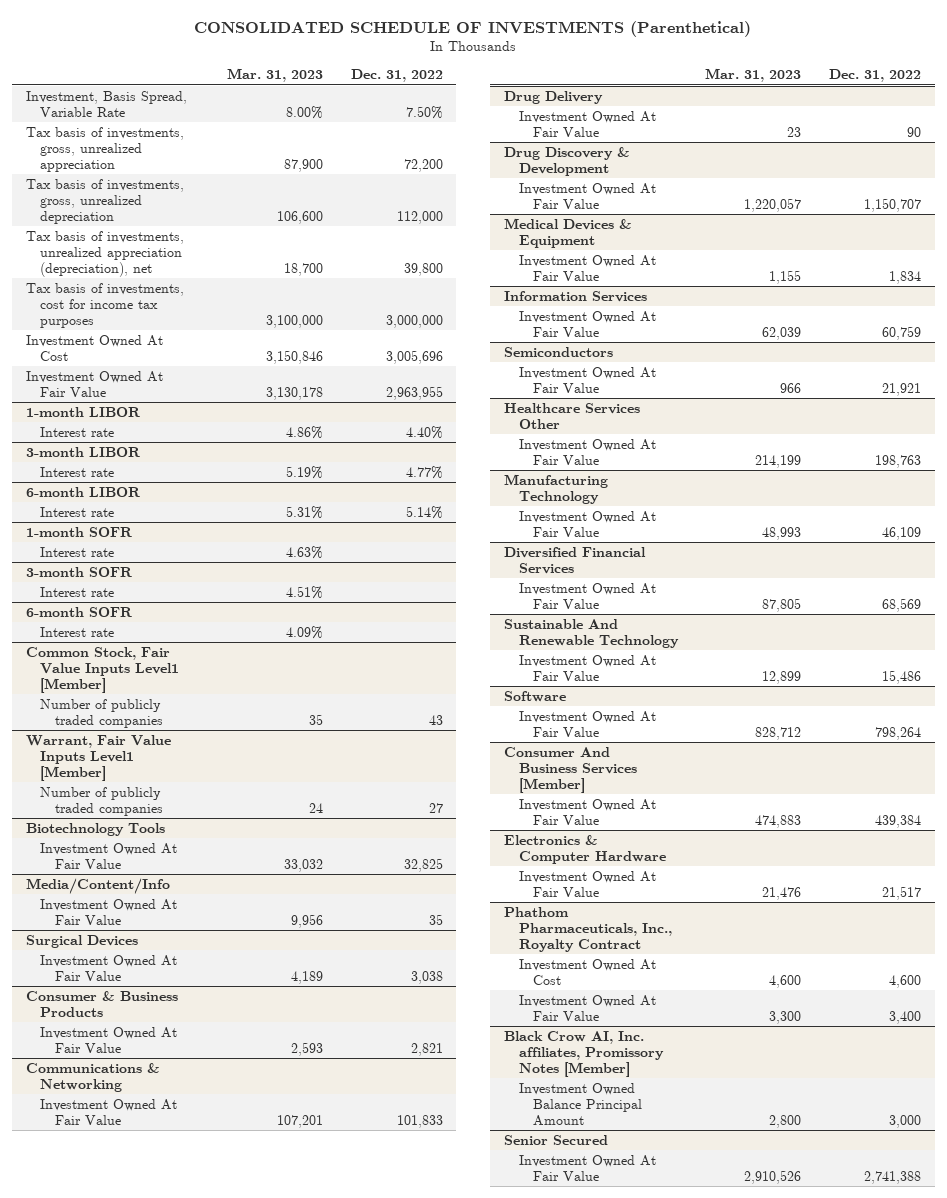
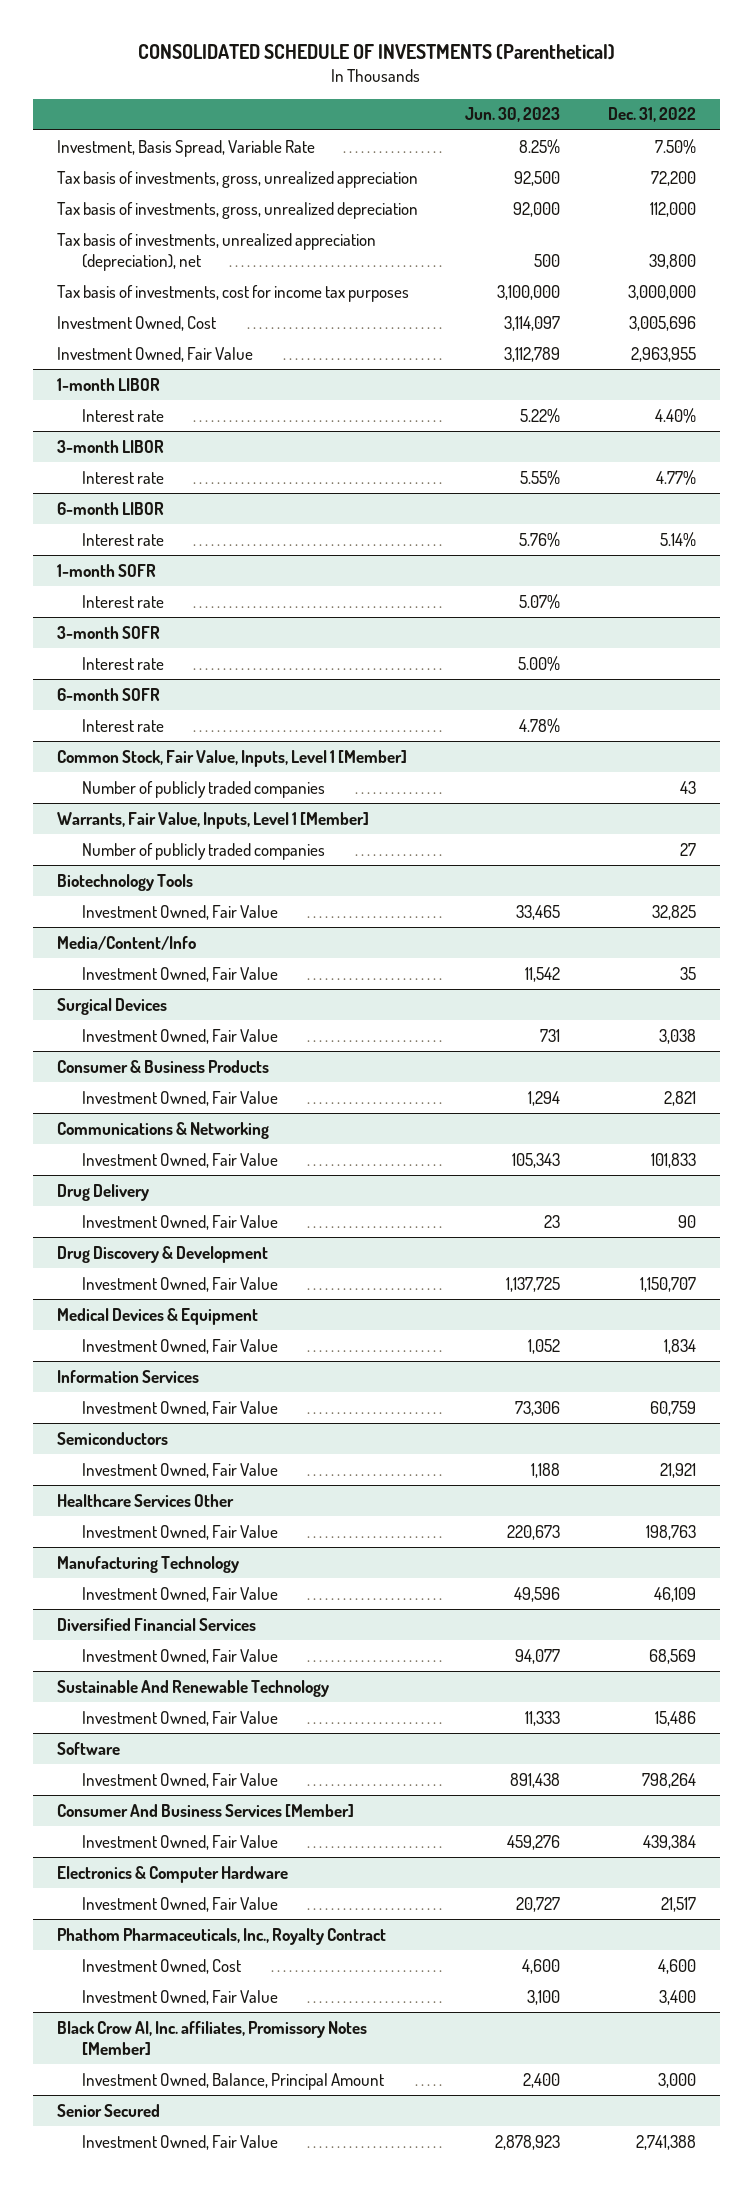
- | Mar. 31, 2023 | Dec. 31, 2022
+ | Jun. 30, 2023 | Dec. 31, 2022
- Investment Owned At Cost | 3,150,846 | 3,005,696
- Investment Owned At Fair Value | 3,130,178 | 2,963,955
+ Investment Owned, Cost | 3,114,097 | 3,005,696
+ Investment Owned, Fair Value | 3,112,789 | 2,963,955
- Common Stock, Fair Value Inputs Level1 [Member]
+ Common Stock, Fair Value, Inputs, Level 1 [Member]
- Warrant, Fair Value Inputs Level1 [Member]
+ Warrants, Fair Value, Inputs, Level 1 [Member]
@ Biotechnology Tools
- Investment Owned At Fair Value | 33,032 | 32,825
+ Investment Owned, Fair Value | 33,465 | 32,825
@ Media/Content/Info
- Investment Owned At Fair Value | 9,956 | 35
+ Investment Owned, Fair Value | 11,542 | 35
@ Surgical Devices
- Investment Owned At Fair Value | 4,189 | 3,038
+ Investment Owned, Fair Value | 731 | 3,038
@ Consumer & Business Products
- Investment Owned At Fair Value | 2,593 | 2,821
+ Investment Owned, Fair Value | 1,294 | 2,821
@ Communications & Networking
- Investment Owned At Fair Value | 107,201 | 101,833
+ Investment Owned, Fair Value | 105,343 | 101,833
@ Drug Delivery
- Investment Owned At Fair Value | 23 | 90
+ Investment Owned, Fair Value | 23 | 90
@ Drug Discovery & Development
- Investment Owned At Fair Value | 1,220,057 | 1,150,707
+ Investment Owned, Fair Value | 1,137,725 | 1,150,707
@ Medical Devices & Equipment
- Investment Owned At Fair Value | 1,155 | 1,834
+ Investment Owned, Fair Value | 1,052 | 1,834
@ Information Services
- Investment Owned At Fair Value | 62,039 | 60,759
+ Investment Owned, Fair Value | 73,306 | 60,759
@ Semiconductors
- Investment Owned At Fair Value | 966 | 21,921
+ Investment Owned, Fair Value | 1,188 | 21,921
@ Healthcare Services Other
- Investment Owned At Fair Value | 214,199 | 198,763
+ Investment Owned, Fair Value | 220,673 | 198,763
@ Manufacturing Technology
- Investment Owned At Fair Value | 48,993 | 46,109
+ Investment Owned, Fair Value | 49,596 | 46,109
@ Diversified Financial Services
- Investment Owned At Fair Value | 87,805 | 68,569
+ Investment Owned, Fair Value | 94,077 | 68,569
@ Sustainable And Renewable Technology
- Investment Owned At Fair Value | 12,899 | 15,486
+ Investment Owned, Fair Value | 11,333 | 15,486
@ Software
- Investment Owned At Fair Value | 828,712 | 798,264
+ Investment Owned, Fair Value | 891,438 | 798,264
@ Consumer And Business Services [Member]
- Investment Owned At Fair Value | 474,883 | 439,384
+ Investment Owned, Fair Value | 459,276 | 439,384
@ Electronics & Computer Hardware
- Investment Owned At Fair Value | 21,476 | 21,517
+ Investment Owned, Fair Value | 20,727 | 21,517
@ Phathom Pharmaceuticals, Inc., Royalty Contract
- Investment Owned At Cost | 4,600 | 4,600
- Investment Owned At Fair Value | 3,300 | 3,400
+ Investment Owned, Cost | 4,600 | 4,600
+ Investment Owned, Fair Value | 3,100 | 3,400
@ Black Crow AI, Inc. affiliates, Promissory Notes [Member]
- Investment Owned Balance Principal Amount | 2,800 | 3,000
+ Investment Owned, Balance, Principal Amount | 2,400 | 3,000
@ Senior Secured
- Investment Owned At Fair Value | 2,910,526 | 2,741,388
+ Investment Owned, Fair Value | 2,878,923 | 2,741,388

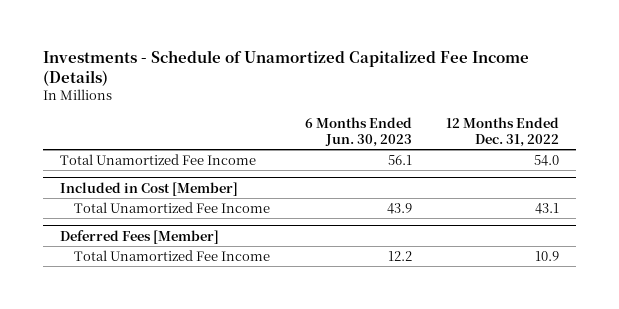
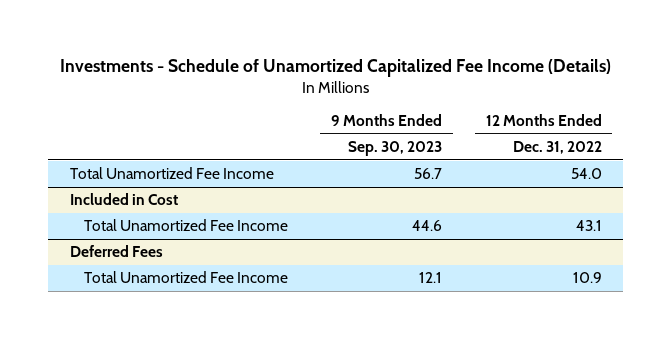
- | 6 Months Ended Jun. 30, 2023 | 12 Months Ended Dec. 31, 2022
+ | 9 Months Ended Sep. 30, 2023 | 12 Months Ended Dec. 31, 2022
- Included in Cost [Member]
+ Included in Cost
- Deferred Fees [Member]
+ Deferred Fees

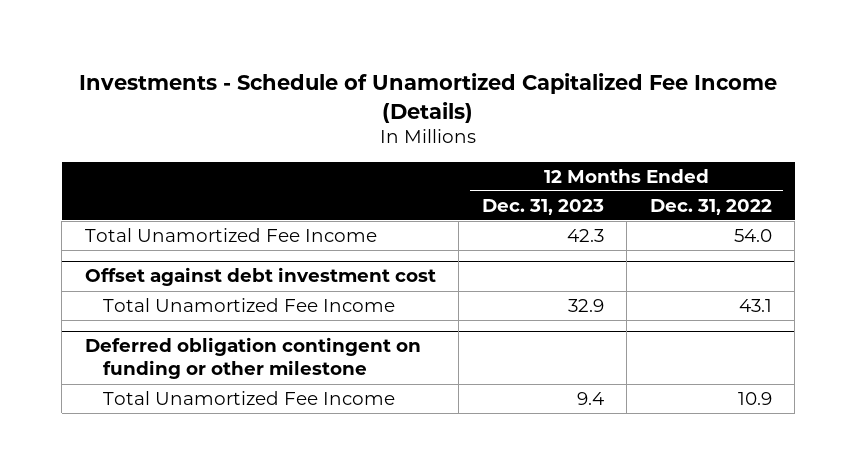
- | 9 Months Ended Sep. 30, 2023 | 12 Months Ended Dec. 31, 2022
+ | 12 Months Ended Dec. 31, 2023 | 12 Months Ended Dec. 31, 2022
- Included in Cost
+ Offset against debt investment cost
- Deferred Fees
+ Deferred obligation contingent on funding or other milestone

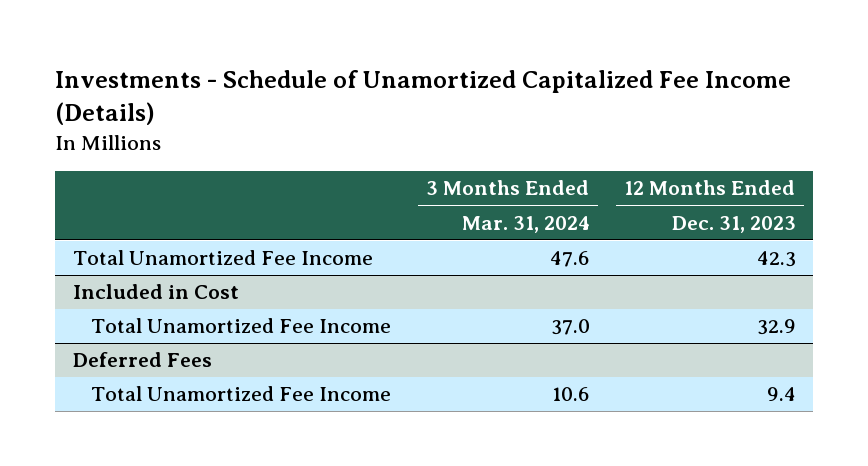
- | 12 Months Ended Dec. 31, 2023 | 12 Months Ended Dec. 31, 2022
+ | 3 Months Ended Mar. 31, 2024 | 12 Months Ended Dec. 31, 2023
- Offset against debt investment cost
+ Included in Cost
- Deferred obligation contingent on funding or other milestone
+ Deferred Fees

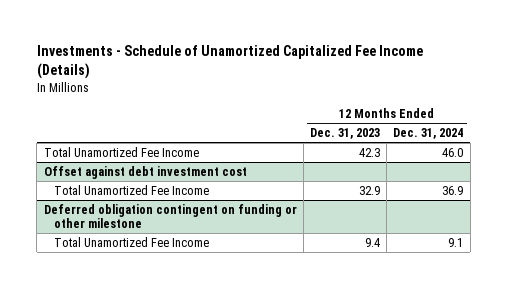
- | 3 Months Ended Mar. 31, 2024 | 12 Months Ended Dec. 31, 2023
+ | 12 Months Ended Dec. 31, 2023 | 12 Months Ended Dec. 31, 2024
- Included in Cost
+ Offset against debt investment cost
- Deferred Fees
+ Deferred obligation contingent on funding or other milestone

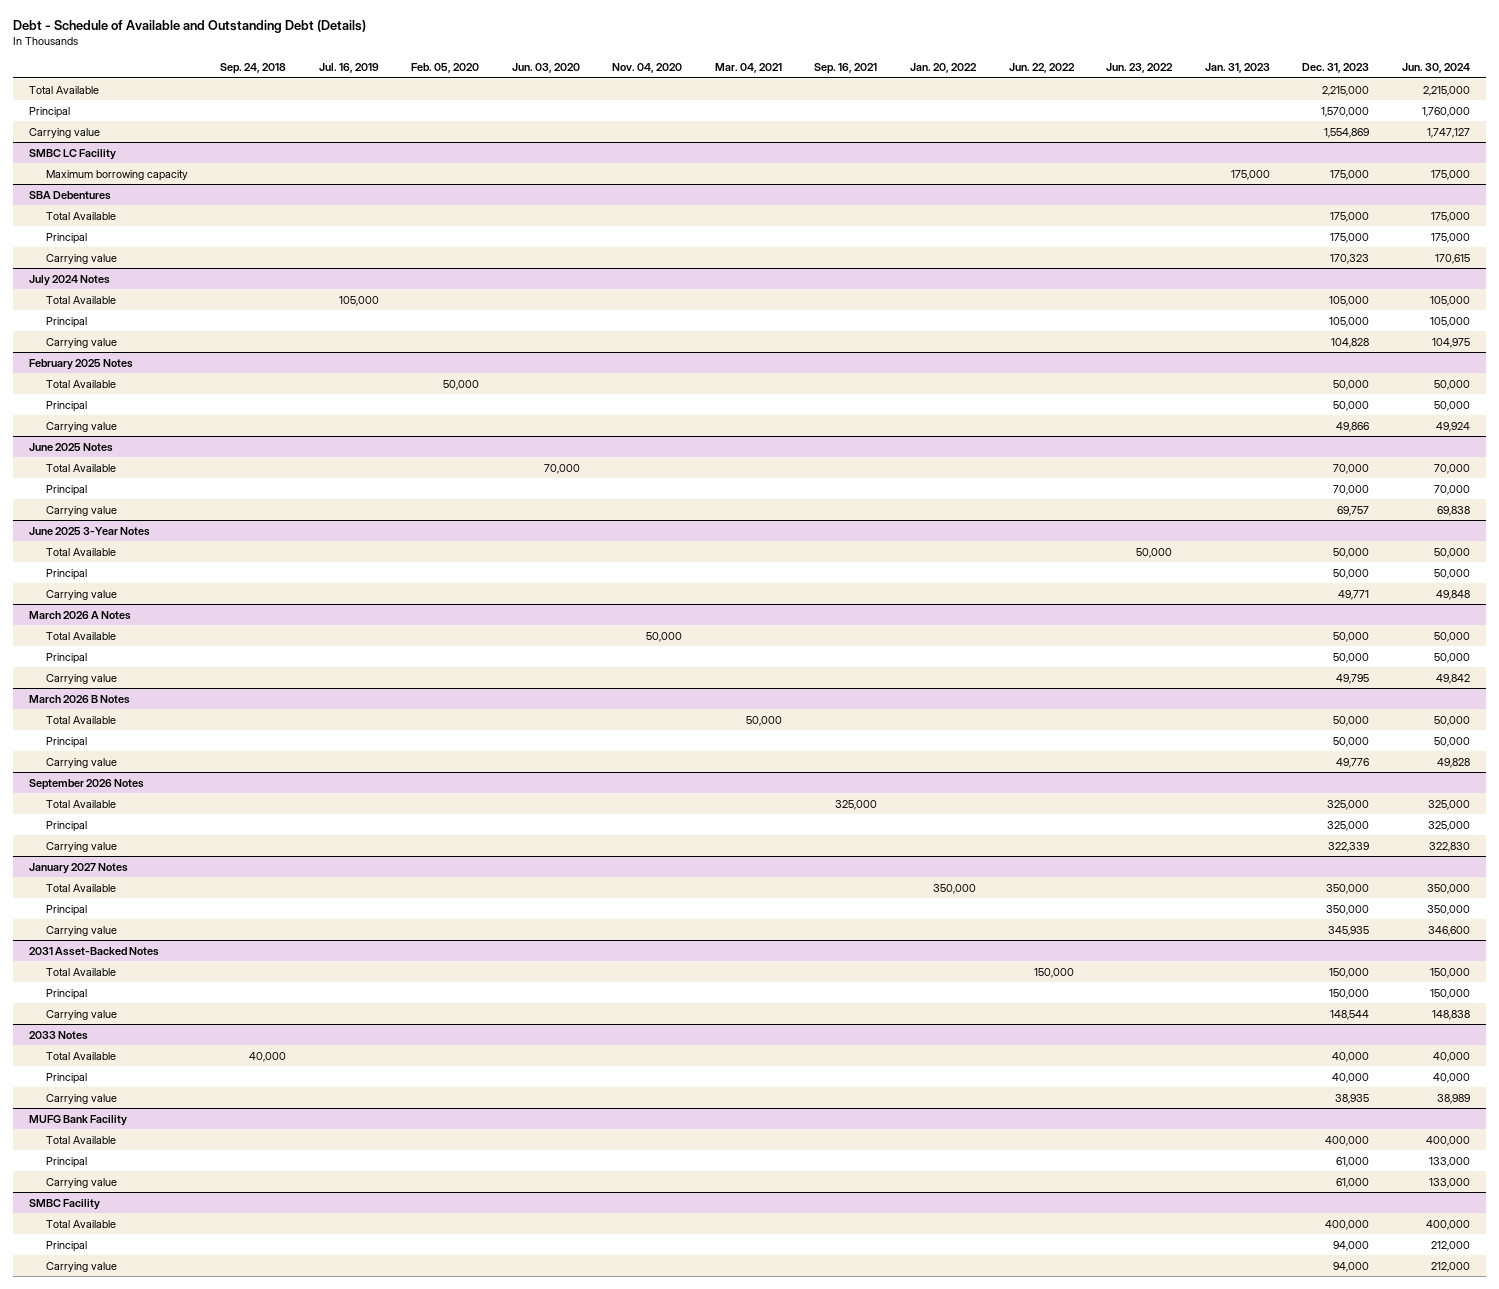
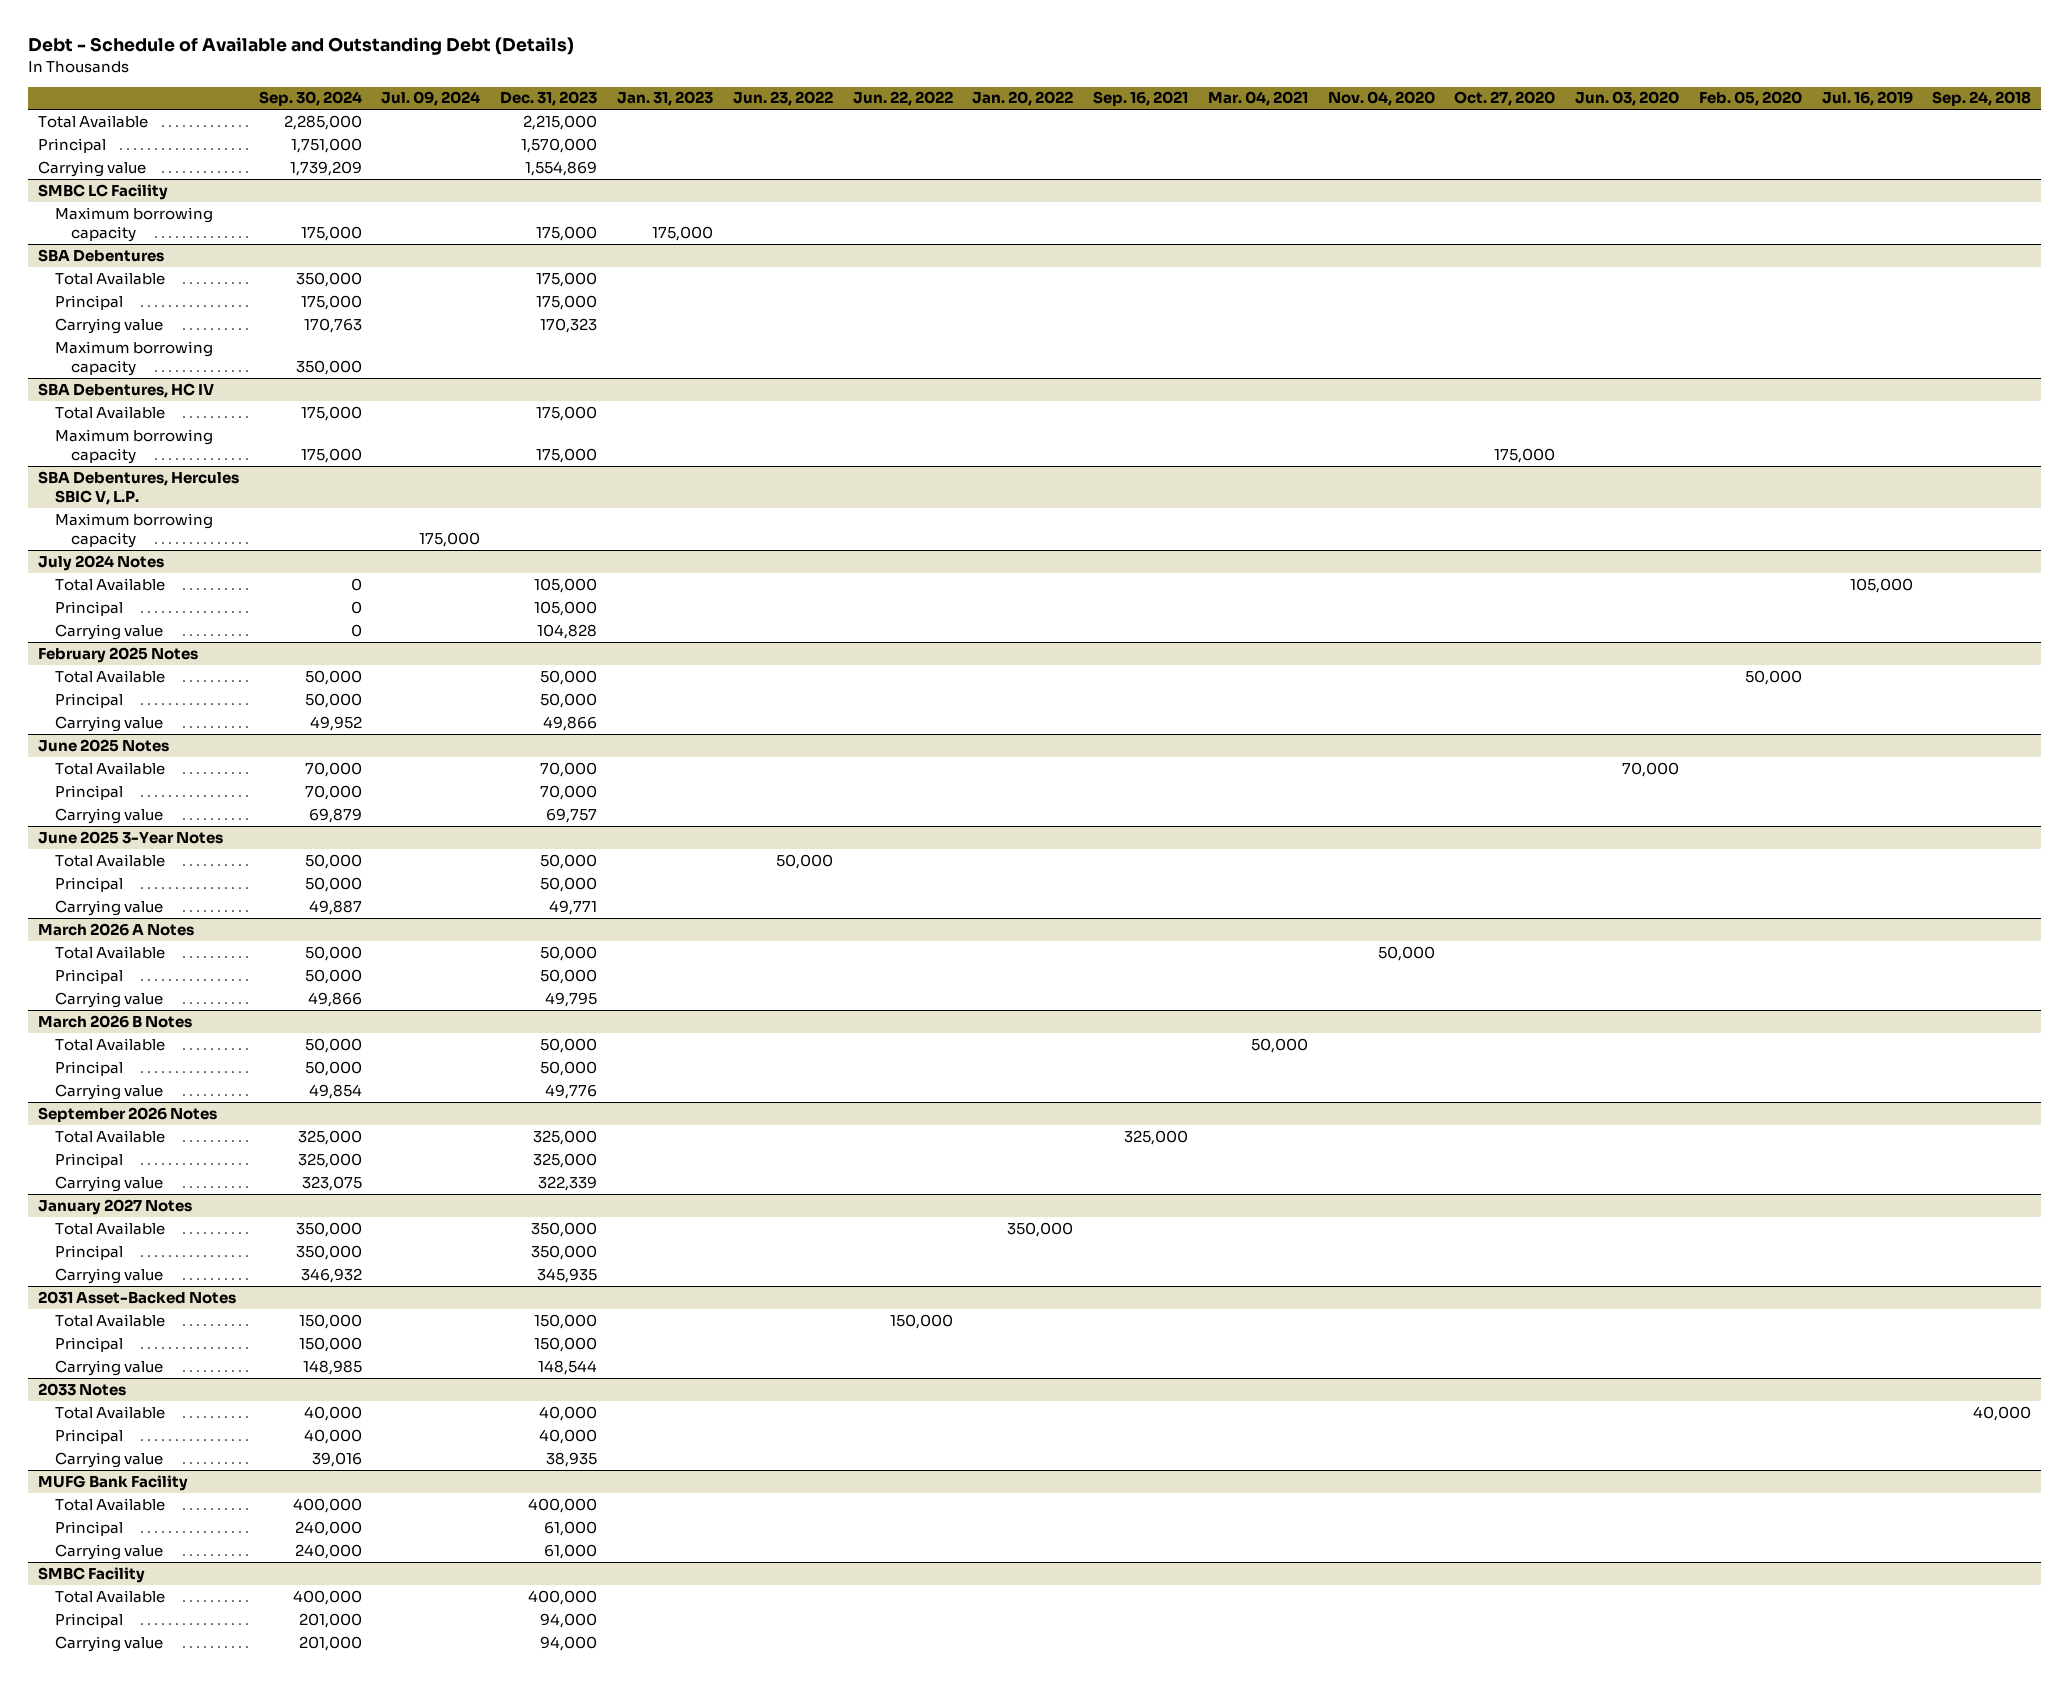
- | Sep. 24, 2018 | Jul. 16, 2019 | Feb. 05, 2020 | Jun. 03, 2020 | Nov. 04, 2020 | Mar. 04, 2021 | Sep. 16, 2021 | Jan. 20, 2022 | Jun. 22, 2022 | Jun. 23, 2022 | Jan. 31, 2023 | Dec. 31, 2023 | Jun. 30, 2024
+ | Sep. 30, 2024 | Jul. 09, 2024 | Dec. 31, 2023 | Jan. 31, 2023 | Jun. 23, 2022 | Jun. 22, 2022 | Jan. 20, 2022 | Sep. 16, 2021 | Mar. 04, 2021 | Nov. 04, 2020 | Oct. 27, 2020 | Jun. 03, 2020 | Feb. 05, 2020 | Jul. 16, 2019 | Sep. 24, 2018
@ SBA Debentures
+ Maximum borrowing capacity | 350,000 | | | | | | | | | | | | | |
+ SBA Debentures, HC IV
+ Total Available | 175,000 | | 175,000 | | | | | | | | | | | |
+ Maximum borrowing capacity | 175,000 | | 175,000 | | | | | | | | 175,000 | | | |
+ SBA Debentures, Hercules SBIC V, L.P.
+ Maximum borrowing capacity | | 175,000 | | | | | | | | | | | | |

